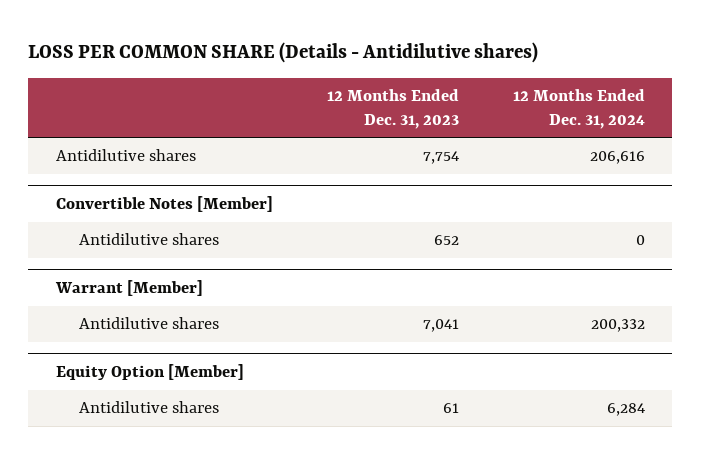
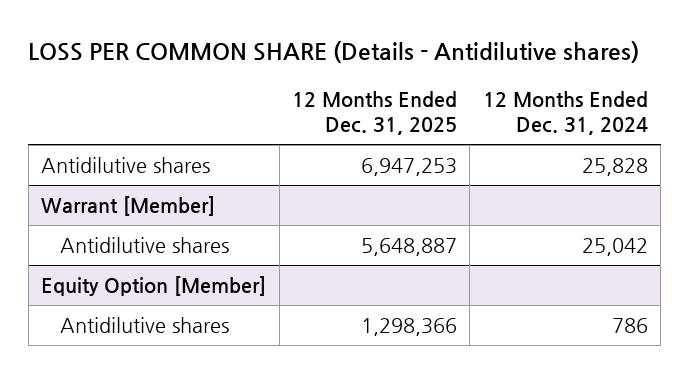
- | 12 Months Ended Dec. 31, 2023 | 12 Months Ended Dec. 31, 2024
+ | 12 Months Ended Dec. 31, 2025 | 12 Months Ended Dec. 31, 2024
- Antidilutive shares | 7,754 | 206,616
- Convertible Notes [Member]
- Antidilutive shares | 652 | 0
+ Antidilutive shares | 6,947,253 | 25,828
@ Warrant [Member]
- Antidilutive shares | 7,041 | 200,332
+ Antidilutive shares | 5,648,887 | 25,042
@ Equity Option [Member]
- Antidilutive shares | 61 | 6,284
+ Antidilutive shares | 1,298,366 | 786

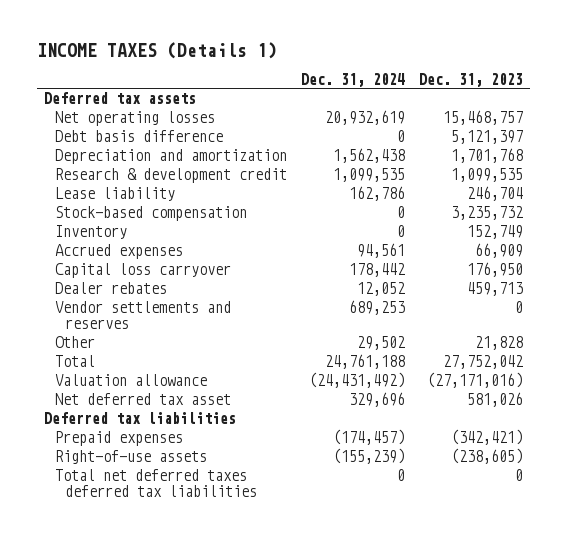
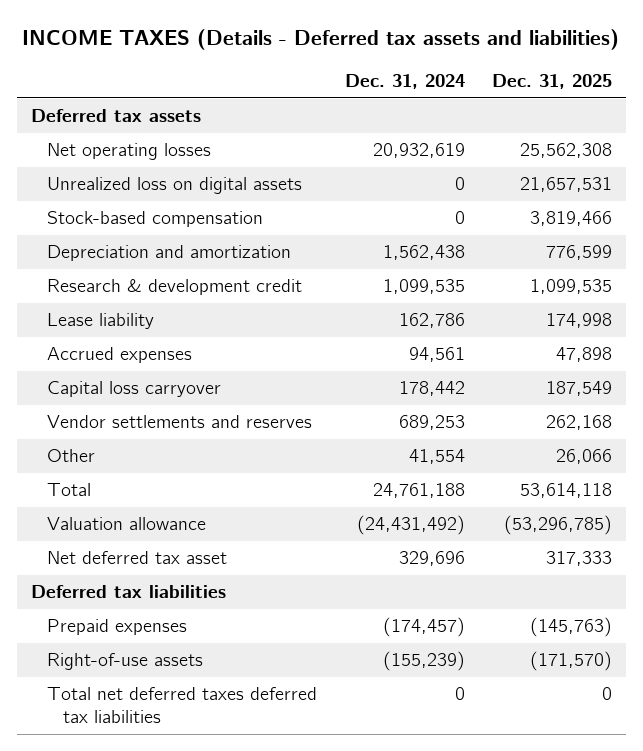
- INCOME TAXES (Details 1)
+ INCOME TAXES (Details - Deferred tax assets and liabilities)
- | Dec. 31, 2024 | Dec. 31, 2023
+ | Dec. 31, 2024 | Dec. 31, 2025
- Debt basis difference | 0 | 5,121,397
+ Unrealized loss on digital assets | 0 | 21,657,531
moved up: Stock-based compensation | 0 | 3,819,466
- Inventory | 0 | 152,749
- Dealer rebates | 12,052 | 459,713
- Other | 29,502 | 21,828
+ Other | 41,554 | 26,066

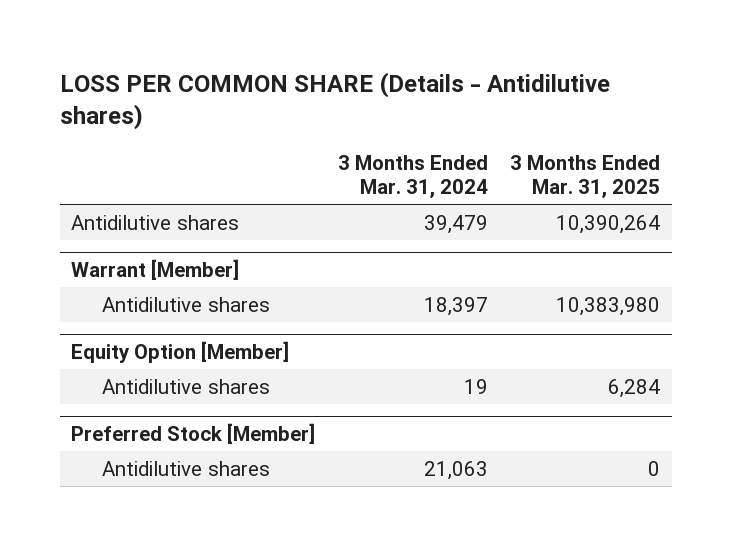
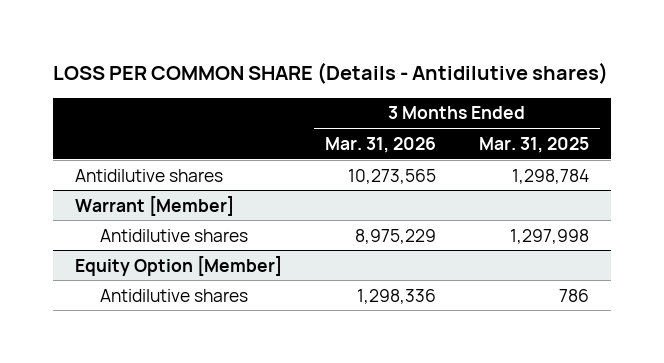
- | 3 Months Ended Mar. 31, 2024 | 3 Months Ended Mar. 31, 2025
+ | 3 Months Ended Mar. 31, 2026 | 3 Months Ended Mar. 31, 2025
- Antidilutive shares | 39,479 | 10,390,264
+ Antidilutive shares | 10,273,565 | 1,298,784
@ Warrant [Member]
- Antidilutive shares | 18,397 | 10,383,980
+ Antidilutive shares | 8,975,229 | 1,297,998
@ Equity Option [Member]
- Antidilutive shares | 19 | 6,284
- Preferred Stock [Member]
- Antidilutive shares | 21,063 | 0
@ Equity Option [Member]
+ Antidilutive shares | 1,298,336 | 786

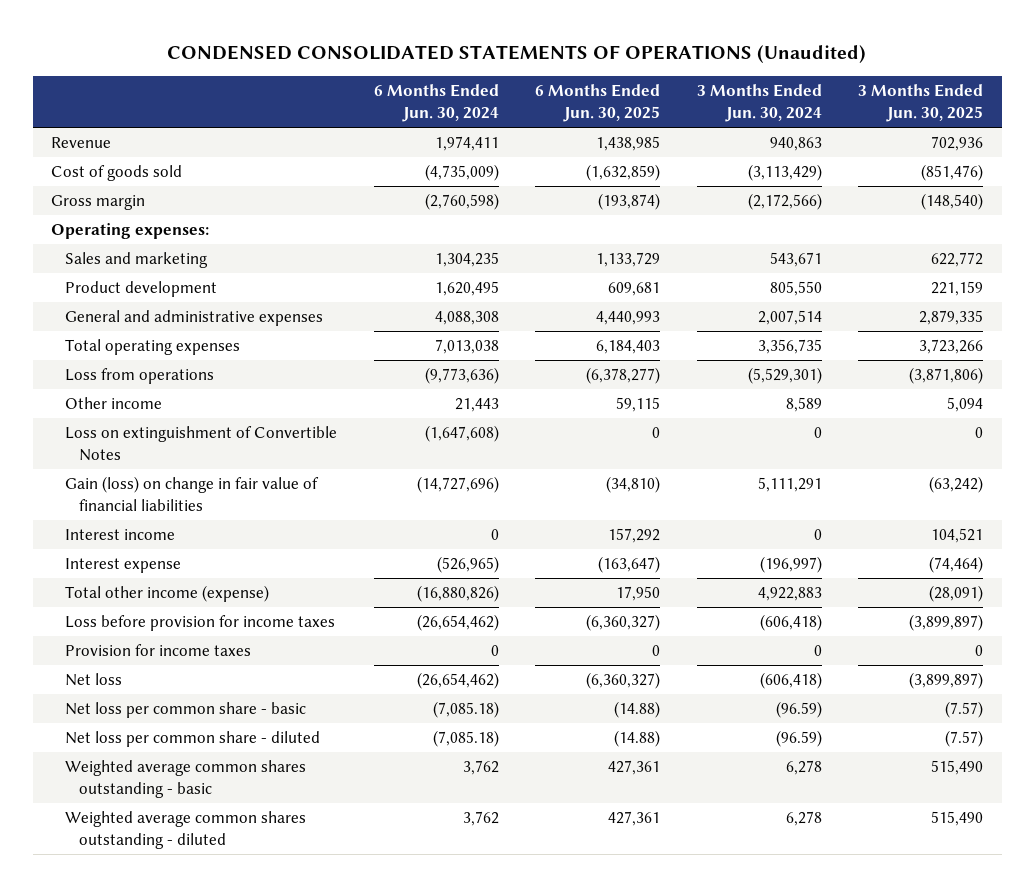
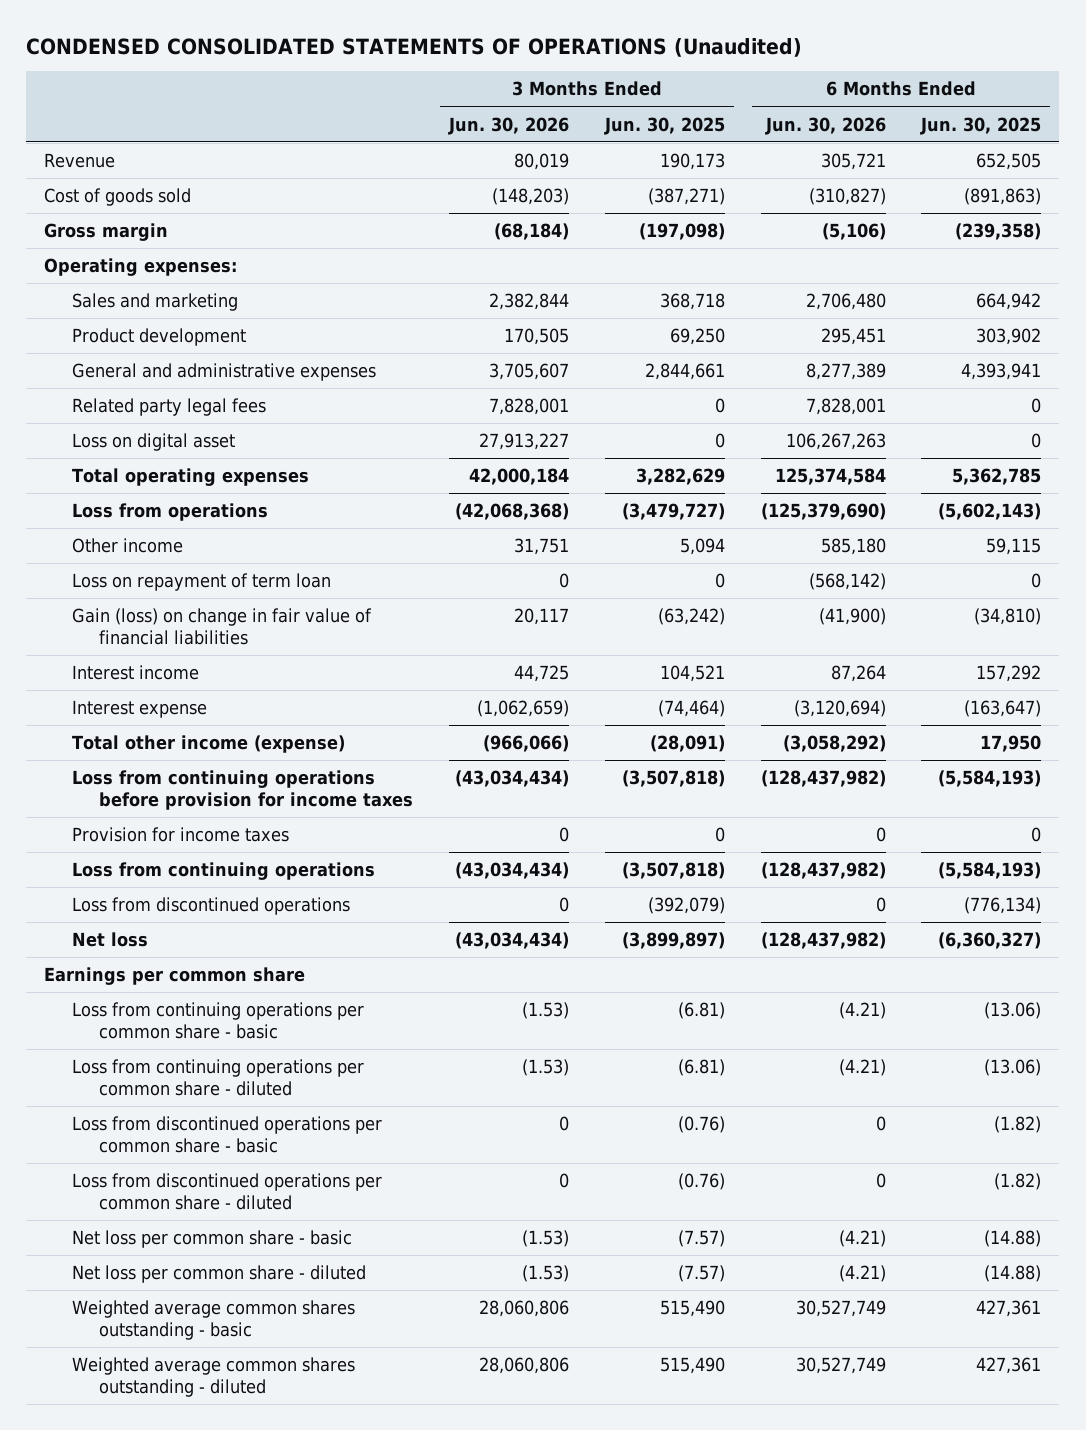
- | 6 Months Ended Jun. 30, 2024 | 6 Months Ended Jun. 30, 2025 | 3 Months Ended Jun. 30, 2024 | 3 Months Ended Jun. 30, 2025
+ | 3 Months Ended Jun. 30, 2026 | 3 Months Ended Jun. 30, 2025 | 6 Months Ended Jun. 30, 2026 | 6 Months Ended Jun. 30, 2025
- Revenue | 1,974,411 | 1,438,985 | 940,863 | 702,936
- Cost of goods sold | (4,735,009) | (1,632,859) | (3,113,429) | (851,476)
- Gross margin | (2,760,598) | (193,874) | (2,172,566) | (148,540)
+ Revenue | 80,019 | 190,173 | 305,721 | 652,505
+ Cost of goods sold | (148,203) | (387,271) | (310,827) | (891,863)
+ Gross margin | (68,184) | (197,098) | (5,106) | (239,358)
- Sales and marketing | 1,304,235 | 1,133,729 | 543,671 | 622,772
- Product development | 1,620,495 | 609,681 | 805,550 | 221,159
- General and administrative expenses | 4,088,308 | 4,440,993 | 2,007,514 | 2,879,335
- Total operating expenses | 7,013,038 | 6,184,403 | 3,356,735 | 3,723,266
- Loss from operations | (9,773,636) | (6,378,277) | (5,529,301) | (3,871,806)
+ Sales and marketing | 2,382,844 | 368,718 | 2,706,480 | 664,942
+ Product development | 170,505 | 69,250 | 295,451 | 303,902
+ General and administrative expenses | 3,705,607 | 2,844,661 | 8,277,389 | 4,393,941
+ Related party legal fees | 7,828,001 | 0 | 7,828,001 | 0
+ Loss on digital asset | 27,913,227 | 0 | 106,267,263 | 0
+ Total operating expenses | 42,000,184 | 3,282,629 | 125,374,584 | 5,362,785
+ Loss from operations | (42,068,368) | (3,479,727) | (125,379,690) | (5,602,143)
- Loss on extinguishment of Convertible Notes | (1,647,608) | 0 | 0 | 0
+ Loss on repayment of term loan | 0 | 0 | (568,142) | 0
- Loss before provision for income taxes | (26,654,462) | (6,360,327) | (606,418) | (3,899,897)
+ Loss from continuing operations before provision for income taxes | (43,034,434) | (3,507,818) | (128,437,982) | (5,584,193)
+ Loss from continuing operations | (43,034,434) | (3,507,818) | (128,437,982) | (5,584,193)
+ Loss from discontinued operations | 0 | (392,079) | 0 | (776,134)
+ Earnings per common share
+ Loss from continuing operations per common share - basic | (1.53) | (6.81) | (4.21) | (13.06)
+ Loss from continuing operations per common share - diluted | (1.53) | (6.81) | (4.21) | (13.06)
+ Loss from discontinued operations per common share - basic | 0 | (0.76) | 0 | (1.82)
+ Loss from discontinued operations per common share - diluted | 0 | (0.76) | 0 | (1.82)

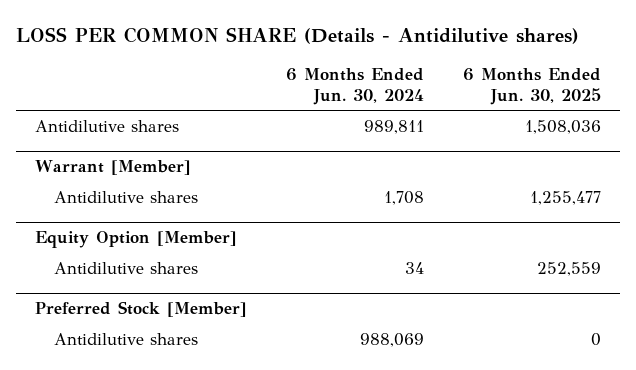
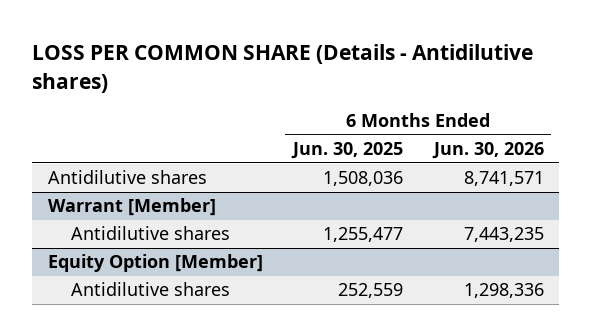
- | 6 Months Ended Jun. 30, 2024 | 6 Months Ended Jun. 30, 2025
+ | 6 Months Ended Jun. 30, 2025 | 6 Months Ended Jun. 30, 2026
- Preferred Stock [Member]
- Antidilutive shares | 988,069 | 0

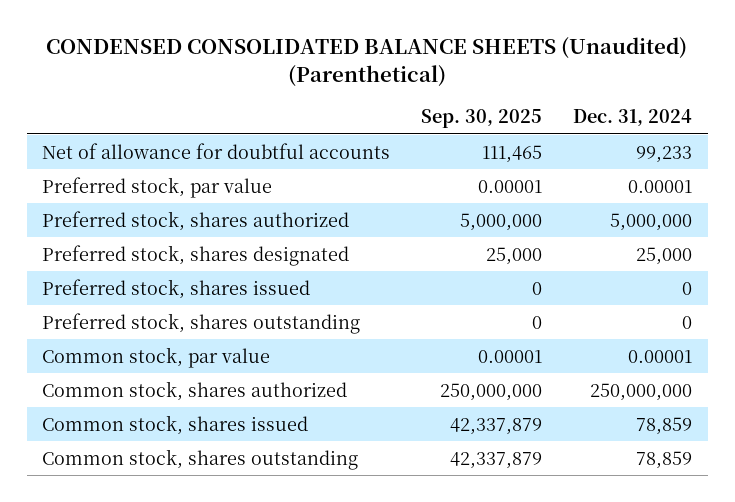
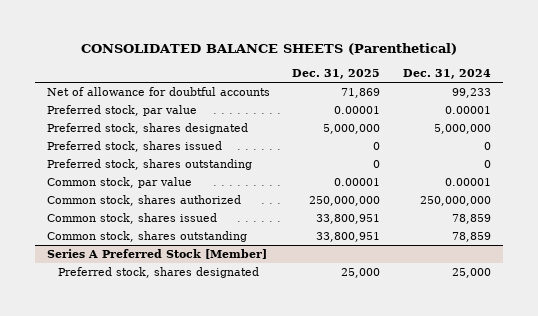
- CONDENSED CONSOLIDATED BALANCE SHEETS (Unaudited) (Parenthetical)
+ CONSOLIDATED BALANCE SHEETS (Parenthetical)
- | Sep. 30, 2025 | Dec. 31, 2024
+ | Dec. 31, 2025 | Dec. 31, 2024
- Preferred stock, shares authorized | 5,000,000 | 5,000,000
- Preferred stock, shares designated | 25,000 | 25,000
+ Preferred stock, shares designated | 5,000,000 | 5,000,000
+ Series A Preferred Stock [Member]
+ Preferred stock, shares designated | 25,000 | 25,000

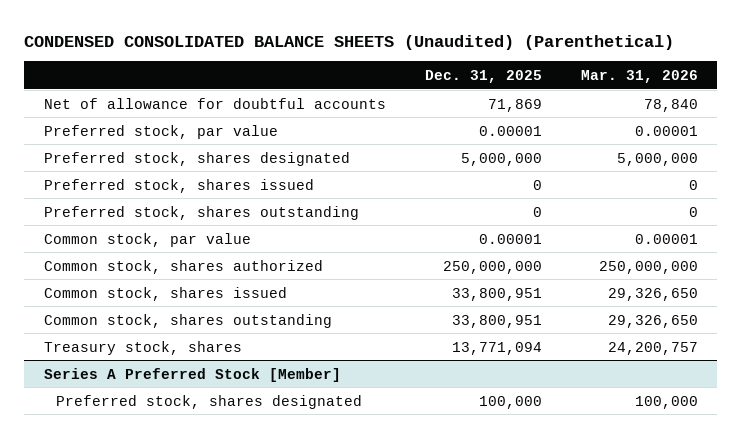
- CONSOLIDATED BALANCE SHEETS (Parenthetical)
+ CONDENSED CONSOLIDATED BALANCE SHEETS (Unaudited) (Parenthetical)
- | Dec. 31, 2025 | Dec. 31, 2024
+ | Dec. 31, 2025 | Mar. 31, 2026
+ Treasury stock, shares | 13,771,094 | 24,200,757
@ Series A Preferred Stock [Member]
- Preferred stock, shares designated | 25,000 | 25,000
+ Preferred stock, shares designated | 100,000 | 100,000

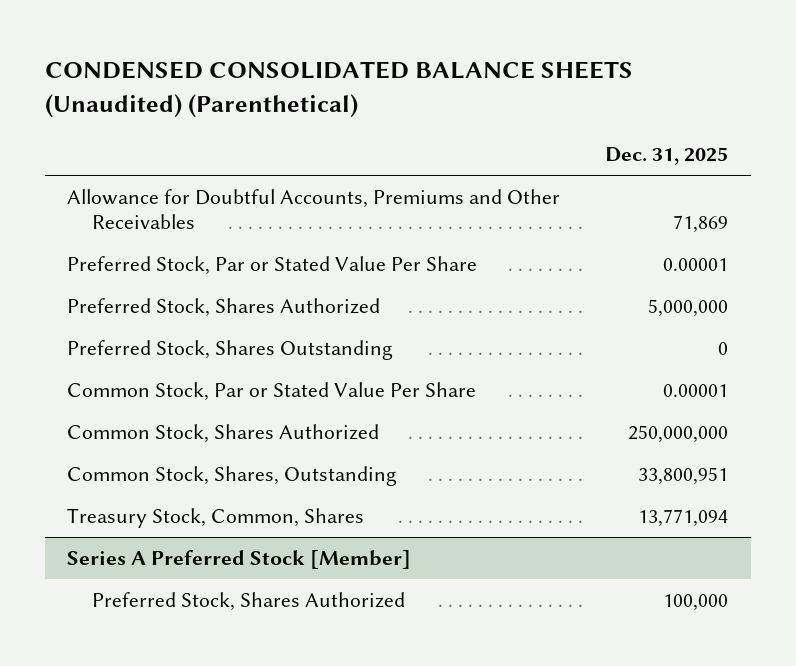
- | Dec. 31, 2025 | Mar. 31, 2026
+ | Dec. 31, 2025
- Net of allowance for doubtful accounts | 71,869 | 78,840
- Preferred stock, par value | 0.00001 | 0.00001
- Preferred stock, shares designated | 5,000,000 | 5,000,000
- Preferred stock, shares issued | 0 | 0
- Preferred stock, shares outstanding | 0 | 0
- Common stock, par value | 0.00001 | 0.00001
- Common stock, shares authorized | 250,000,000 | 250,000,000
- Common stock, shares issued | 33,800,951 | 29,326,650
- Common stock, shares outstanding | 33,800,951 | 29,326,650
- Treasury stock, shares | 13,771,094 | 24,200,757
+ Allowance for Doubtful Accounts, Premiums and Other Receivables | 71,869
+ Preferred Stock, Par or Stated Value Per Share | 0.00001
+ Preferred Stock, Shares Authorized | 5,000,000
+ Preferred Stock, Shares Outstanding | 0
+ Common Stock, Par or Stated Value Per Share | 0.00001
+ Common Stock, Shares Authorized | 250,000,000
+ Common Stock, Shares, Outstanding | 33,800,951
+ Treasury Stock, Common, Shares | 13,771,094
@ Series A Preferred Stock [Member]
- Preferred stock, shares designated | 100,000 | 100,000
+ Preferred Stock, Shares Authorized | 100,000

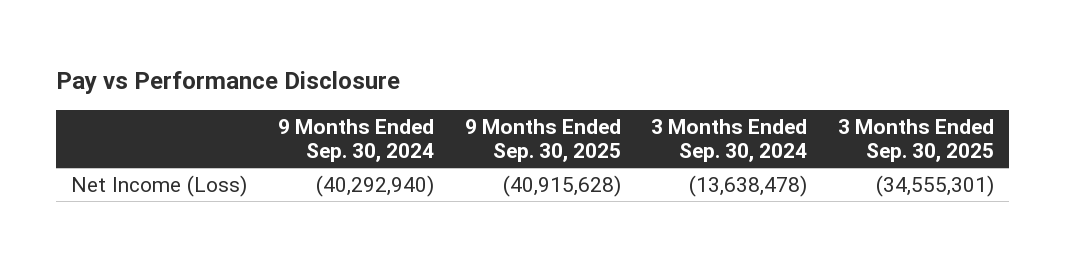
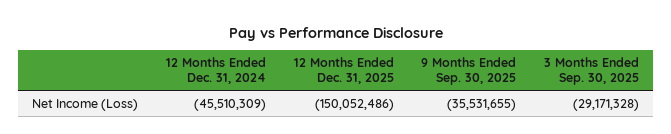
- | 9 Months Ended Sep. 30, 2024 | 9 Months Ended Sep. 30, 2025 | 3 Months Ended Sep. 30, 2024 | 3 Months Ended Sep. 30, 2025
+ | 12 Months Ended Dec. 31, 2024 | 12 Months Ended Dec. 31, 2025 | 9 Months Ended Sep. 30, 2025 | 3 Months Ended Sep. 30, 2025
- Net Income (Loss) | (40,292,940) | (40,915,628) | (13,638,478) | (34,555,301)
+ Net Income (Loss) | (45,510,309) | (150,052,486) | (35,531,655) | (29,171,328)

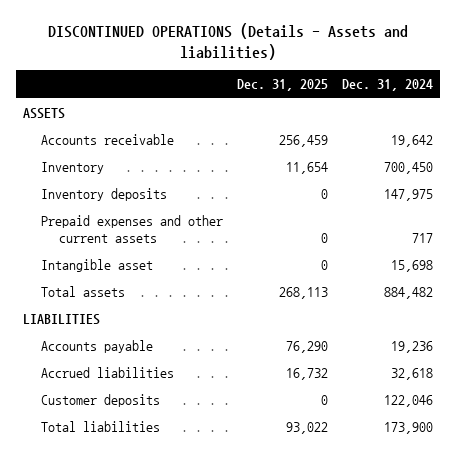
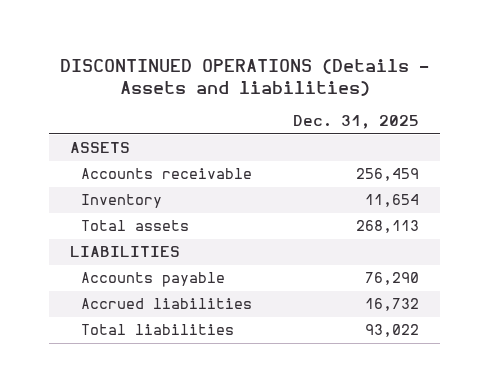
- | Dec. 31, 2025 | Dec. 31, 2024
+ | Dec. 31, 2025
- Inventory deposits | 0 | 147,975
- Prepaid expenses and other current assets | 0 | 717
- Intangible asset | 0 | 15,698
- Customer deposits | 0 | 122,046

